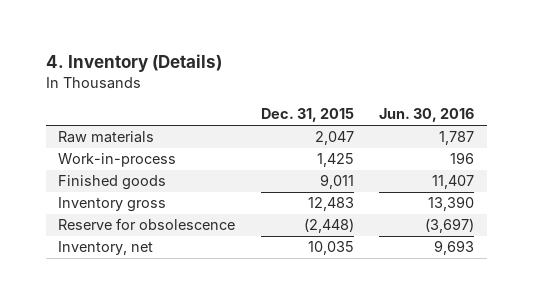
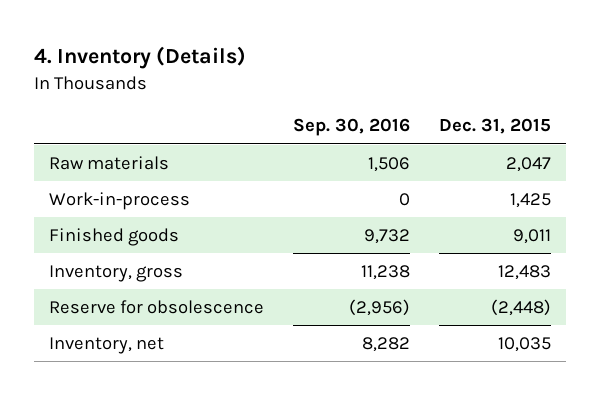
- | Dec. 31, 2015 | Jun. 30, 2016
+ | Sep. 30, 2016 | Dec. 31, 2015
- Inventory gross | 12,483 | 13,390
+ Inventory, gross | 11,238 | 12,483

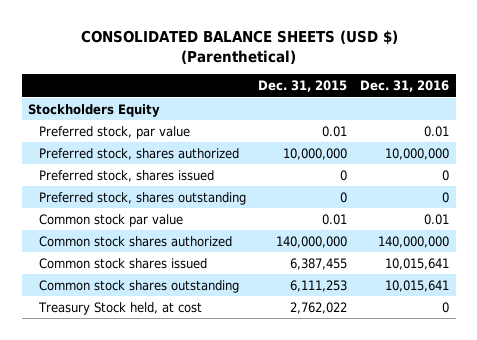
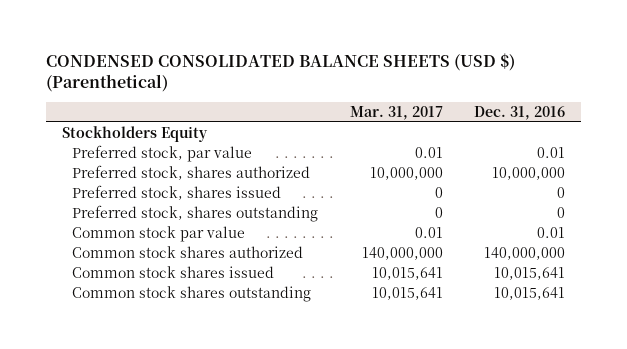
- CONSOLIDATED BALANCE SHEETS (USD $) (Parenthetical)
+ CONDENSED CONSOLIDATED BALANCE SHEETS (USD $) (Parenthetical)
- | Dec. 31, 2015 | Dec. 31, 2016
+ | Mar. 31, 2017 | Dec. 31, 2016
- Treasury Stock held, at cost | 2,762,022 | 0

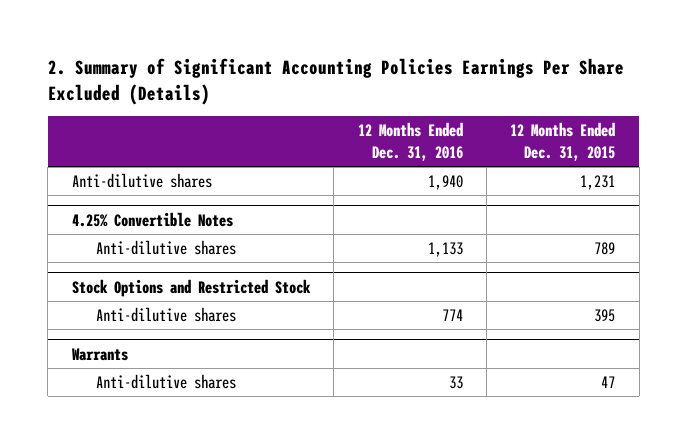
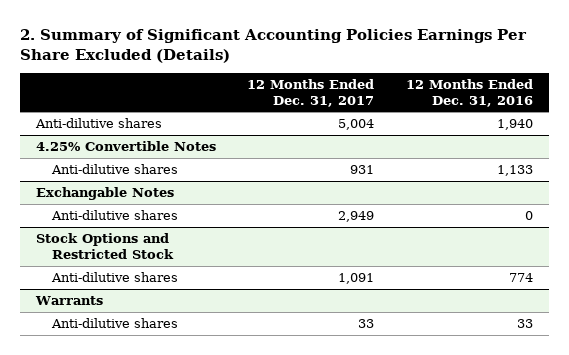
- | 12 Months Ended Dec. 31, 2016 | 12 Months Ended Dec. 31, 2015
+ | 12 Months Ended Dec. 31, 2017 | 12 Months Ended Dec. 31, 2016
+ Exchangable Notes
+ Anti-dilutive shares | 2,949 | 0

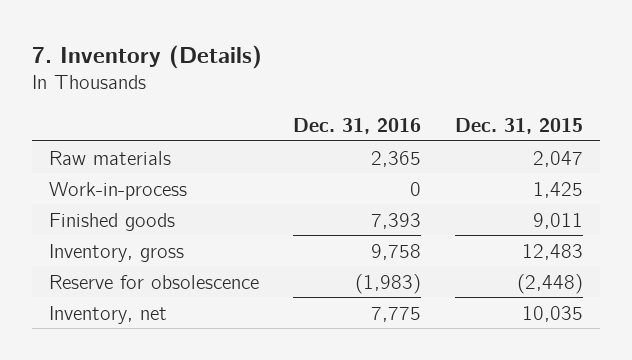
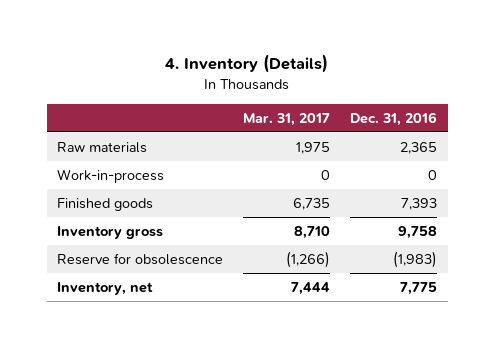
- 7. Inventory (Details)
+ 4. Inventory (Details)
- | Dec. 31, 2016 | Dec. 31, 2015
+ | Mar. 31, 2017 | Dec. 31, 2016
- Inventory, gross | 9,758 | 12,483
+ Inventory gross | 8,710 | 9,758

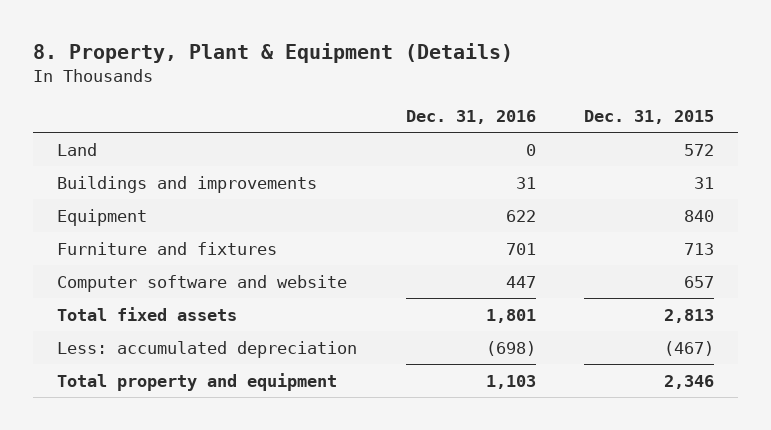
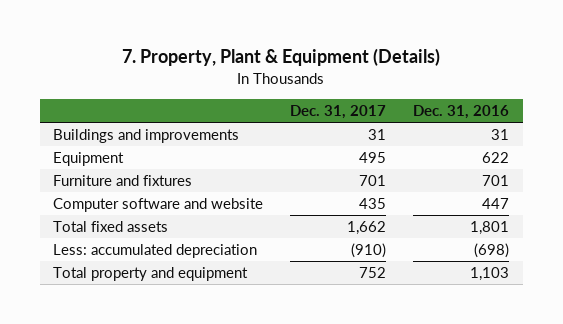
- 8. Property, Plant & Equipment (Details)
+ 7. Property, Plant & Equipment (Details)
- | Dec. 31, 2016 | Dec. 31, 2015
+ | Dec. 31, 2017 | Dec. 31, 2016
- Land | 0 | 572

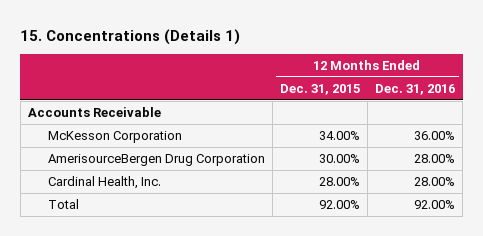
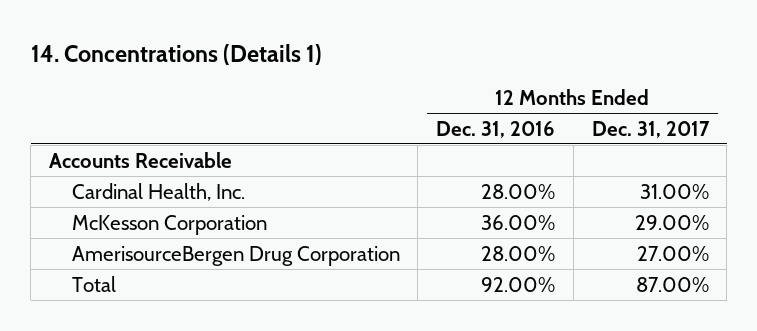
- 15. Concentrations (Details 1)
+ 14. Concentrations (Details 1)
- | 12 Months Ended Dec. 31, 2015 | 12 Months Ended Dec. 31, 2016
+ | 12 Months Ended Dec. 31, 2016 | 12 Months Ended Dec. 31, 2017
moved up: Cardinal Health, Inc. | 28.00% | 31.00%

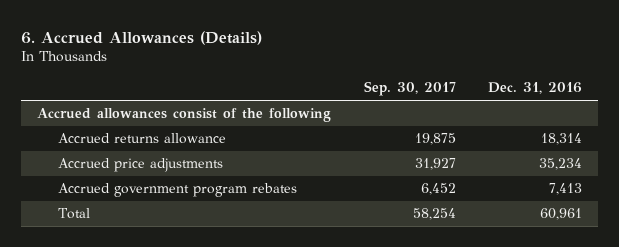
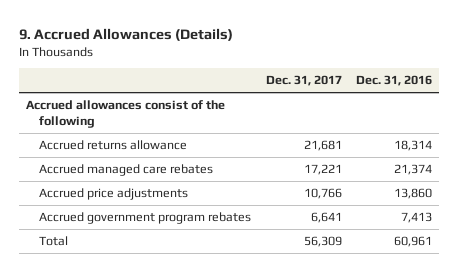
- 6. Accrued Allowances (Details)
+ 9. Accrued Allowances (Details)
- | Sep. 30, 2017 | Dec. 31, 2016
+ | Dec. 31, 2017 | Dec. 31, 2016
- Accrued price adjustments | 31,927 | 35,234
+ Accrued managed care rebates | 17,221 | 21,374
+ Accrued price adjustments | 10,766 | 13,860

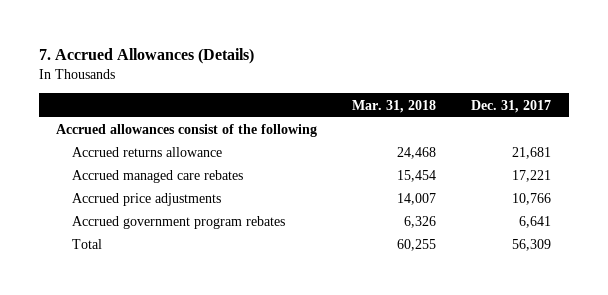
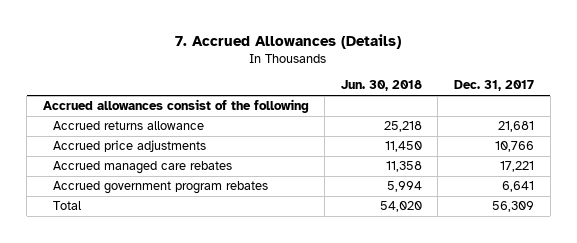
- | Mar. 31, 2018 | Dec. 31, 2017
+ | Jun. 30, 2018 | Dec. 31, 2017
moved down: Accrued managed care rebates | 11,358 | 17,221

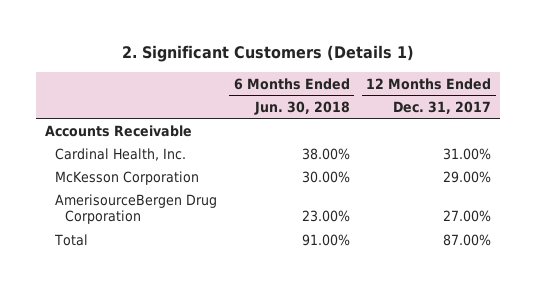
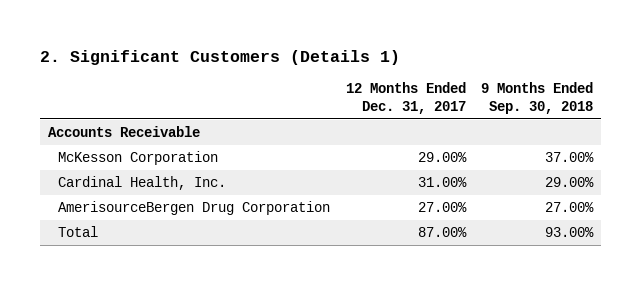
- | 6 Months Ended Jun. 30, 2018 | 12 Months Ended Dec. 31, 2017
+ | 12 Months Ended Dec. 31, 2017 | 9 Months Ended Sep. 30, 2018
moved down: Cardinal Health, Inc. | 31.00% | 29.00%

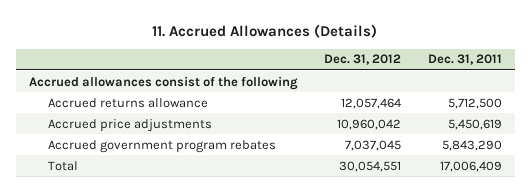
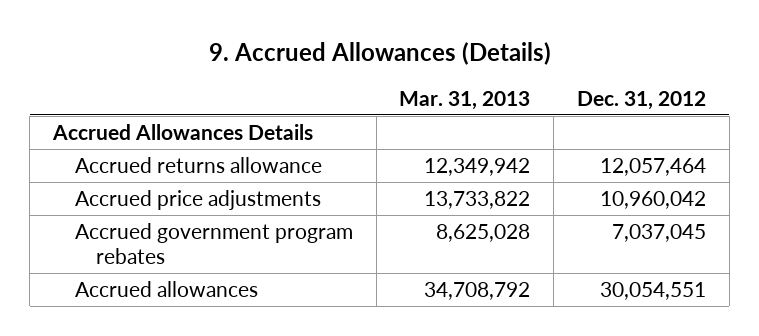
- 11. Accrued Allowances (Details)
+ 9. Accrued Allowances (Details)
- | Dec. 31, 2012 | Dec. 31, 2011
+ | Mar. 31, 2013 | Dec. 31, 2012
- Accrued allowances consist of the following
+ Accrued Allowances Details
- Total | 30,054,551 | 17,006,409
+ Accrued allowances | 34,708,792 | 30,054,551

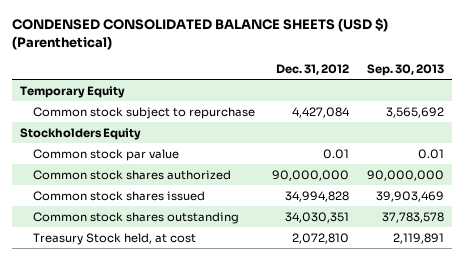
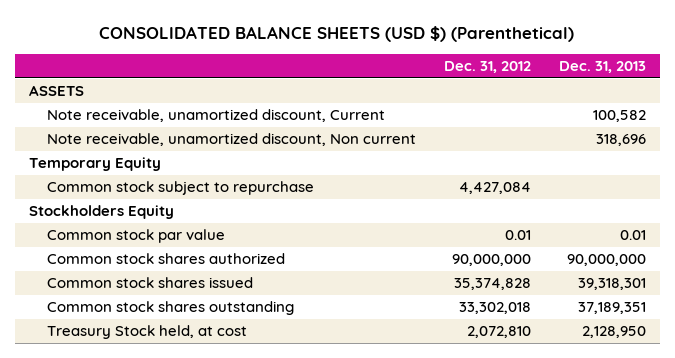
- CONDENSED CONSOLIDATED BALANCE SHEETS (USD $) (Parenthetical)
+ CONSOLIDATED BALANCE SHEETS (USD $) (Parenthetical)
- | Dec. 31, 2012 | Sep. 30, 2013
+ | Dec. 31, 2012 | Dec. 31, 2013
+ ASSETS
+ Note receivable, unamortized discount, Current | | 100,582
+ Note receivable, unamortized discount, Non current | | 318,696
- Common stock shares issued | 34,994,828 | 39,903,469
- Common stock shares outstanding | 34,030,351 | 37,783,578
+ Common stock shares issued | 35,374,828 | 39,318,301
+ Common stock shares outstanding | 33,302,018 | 37,189,351

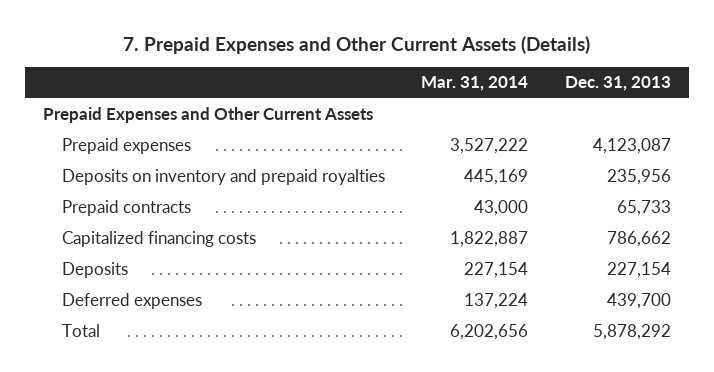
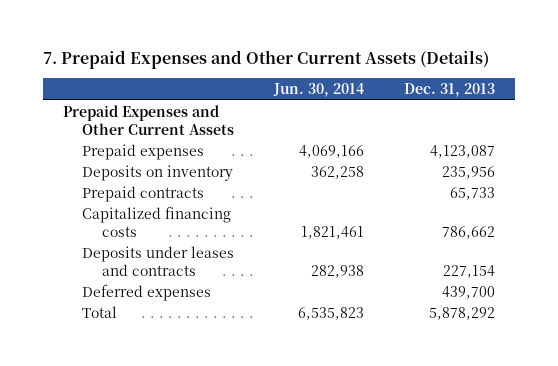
- | Mar. 31, 2014 | Dec. 31, 2013
+ | Jun. 30, 2014 | Dec. 31, 2013
- Deposits on inventory and prepaid royalties | 445,169 | 235,956
+ Deposits on inventory | 362,258 | 235,956
- Deposits | 227,154 | 227,154
+ Deposits under leases and contracts | 282,938 | 227,154

